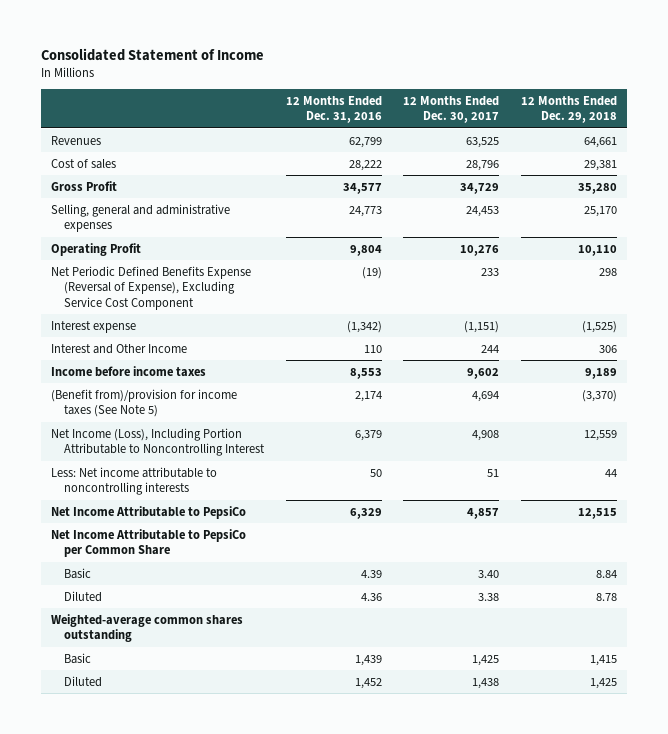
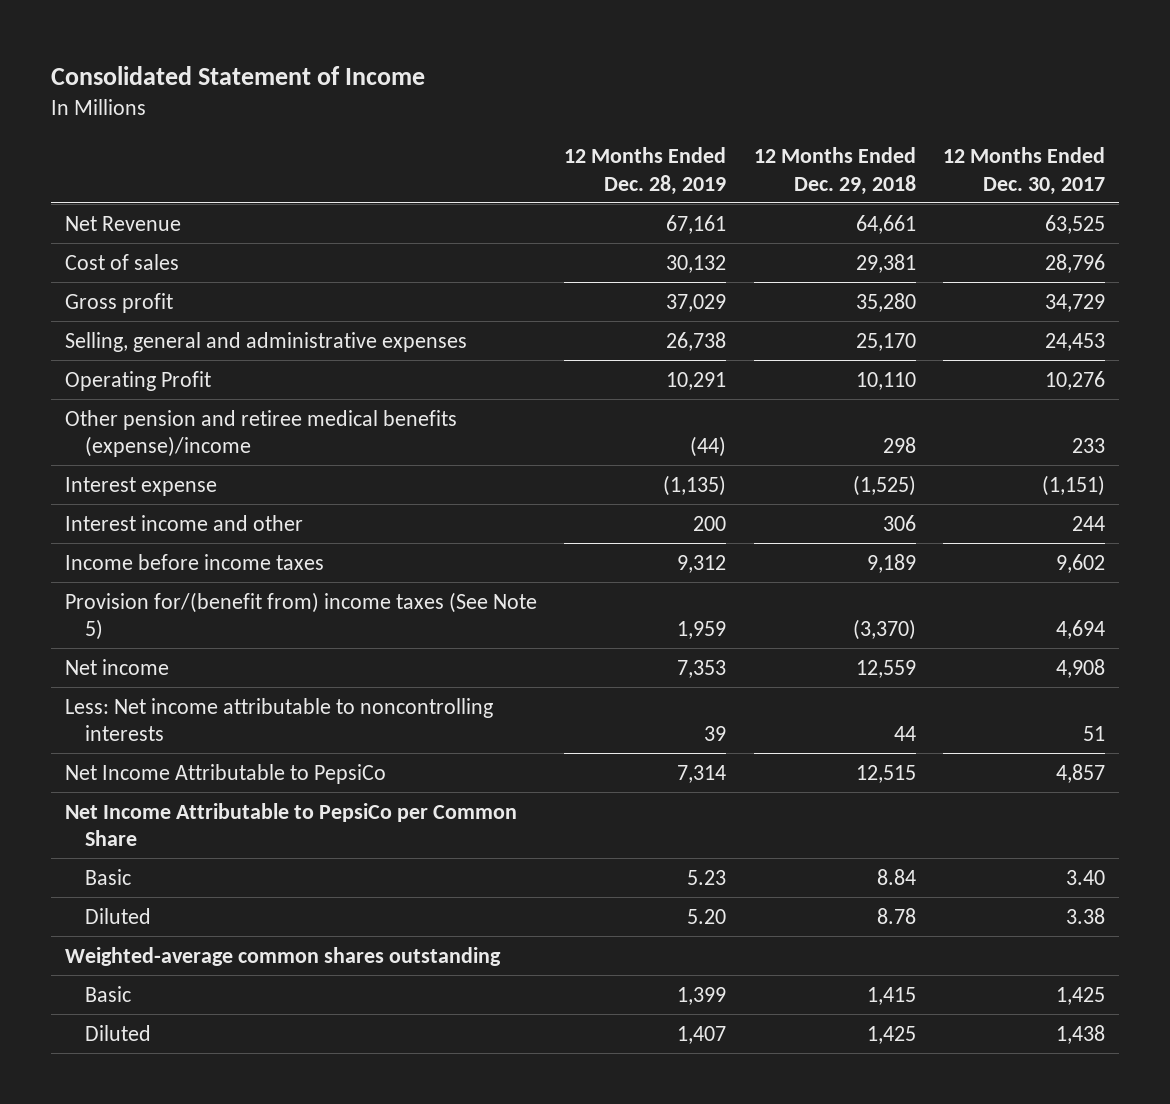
- | 12 Months Ended Dec. 31, 2016 | 12 Months Ended Dec. 30, 2017 | 12 Months Ended Dec. 29, 2018
+ | 12 Months Ended Dec. 28, 2019 | 12 Months Ended Dec. 29, 2018 | 12 Months Ended Dec. 30, 2017
- Revenues | 62,799 | 63,525 | 64,661
+ Net Revenue | 67,161 | 64,661 | 63,525
- Gross Profit | 34,577 | 34,729 | 35,280
+ Gross profit | 37,029 | 35,280 | 34,729
- Net Periodic Defined Benefits Expense (Reversal of Expense), Excluding Service Cost Component | (19) | 233 | 298
+ Other pension and retiree medical benefits (expense)/income | (44) | 298 | 233
- Interest and Other Income | 110 | 244 | 306
+ Interest income and other | 200 | 306 | 244
- (Benefit from)/provision for income taxes (See Note 5) | 2,174 | 4,694 | (3,370)
- Net Income (Loss), Including Portion Attributable to Noncontrolling Interest | 6,379 | 4,908 | 12,559
+ Provision for/(benefit from) income taxes (See Note 5) | 1,959 | (3,370) | 4,694
+ Net income | 7,353 | 12,559 | 4,908

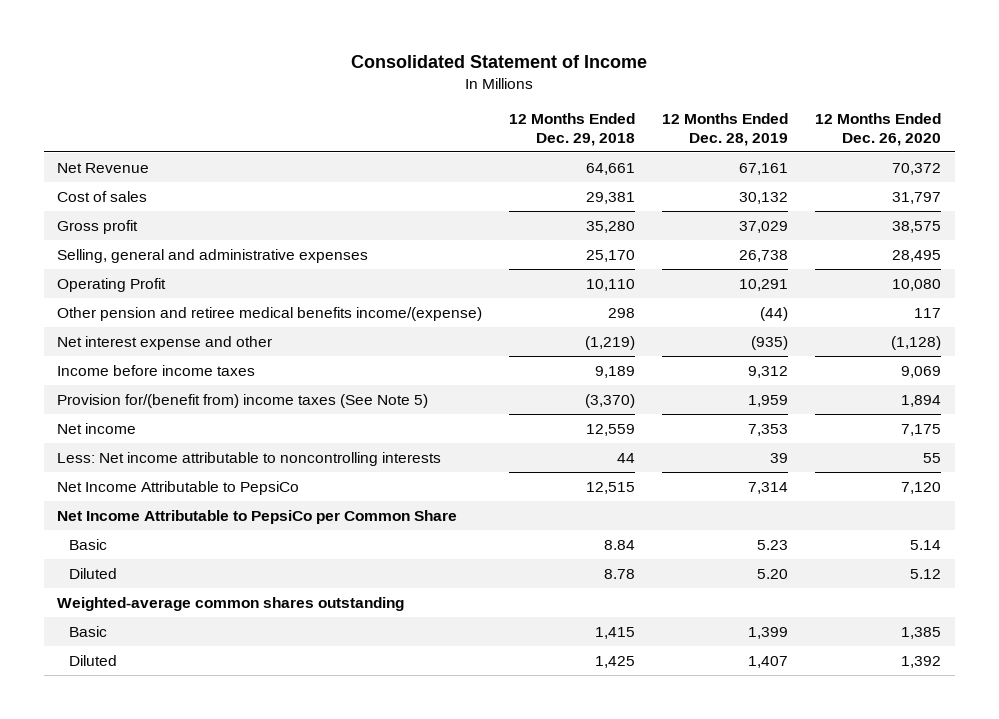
- | 12 Months Ended Dec. 28, 2019 | 12 Months Ended Dec. 29, 2018 | 12 Months Ended Dec. 30, 2017
+ | 12 Months Ended Dec. 29, 2018 | 12 Months Ended Dec. 28, 2019 | 12 Months Ended Dec. 26, 2020
- Other pension and retiree medical benefits (expense)/income | (44) | 298 | 233
- Interest expense | (1,135) | (1,525) | (1,151)
- Interest income and other | 200 | 306 | 244
+ Other pension and retiree medical benefits income/(expense) | 298 | (44) | 117
+ Net interest expense and other | (1,219) | (935) | (1,128)

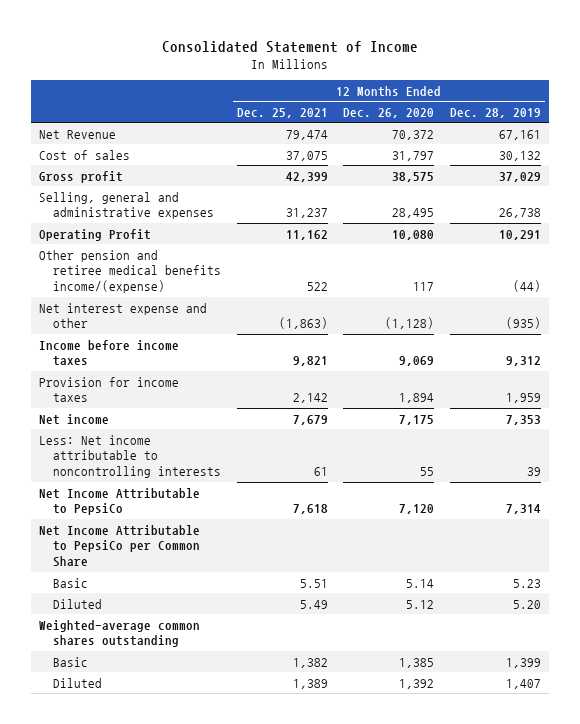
- | 12 Months Ended Dec. 29, 2018 | 12 Months Ended Dec. 28, 2019 | 12 Months Ended Dec. 26, 2020
+ | 12 Months Ended Dec. 25, 2021 | 12 Months Ended Dec. 26, 2020 | 12 Months Ended Dec. 28, 2019
- Provision for/(benefit from) income taxes (See Note 5) | (3,370) | 1,959 | 1,894
+ Provision for income taxes | 2,142 | 1,894 | 1,959

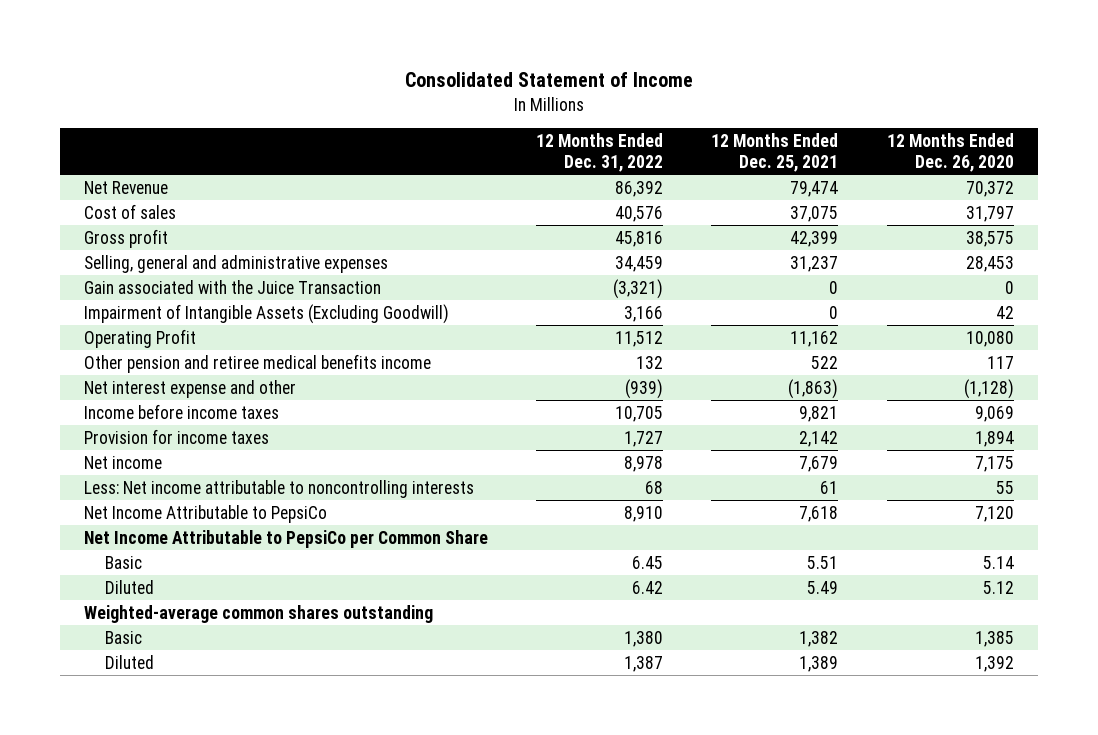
- | 12 Months Ended Dec. 25, 2021 | 12 Months Ended Dec. 26, 2020 | 12 Months Ended Dec. 28, 2019
+ | 12 Months Ended Dec. 31, 2022 | 12 Months Ended Dec. 25, 2021 | 12 Months Ended Dec. 26, 2020
- Selling, general and administrative expenses | 31,237 | 28,495 | 26,738
+ Selling, general and administrative expenses | 34,459 | 31,237 | 28,453
+ Gain associated with the Juice Transaction | (3,321) | 0 | 0
+ Impairment of Intangible Assets (Excluding Goodwill) | 3,166 | 0 | 42
- Other pension and retiree medical benefits income/(expense) | 522 | 117 | (44)
+ Other pension and retiree medical benefits income | 132 | 522 | 117

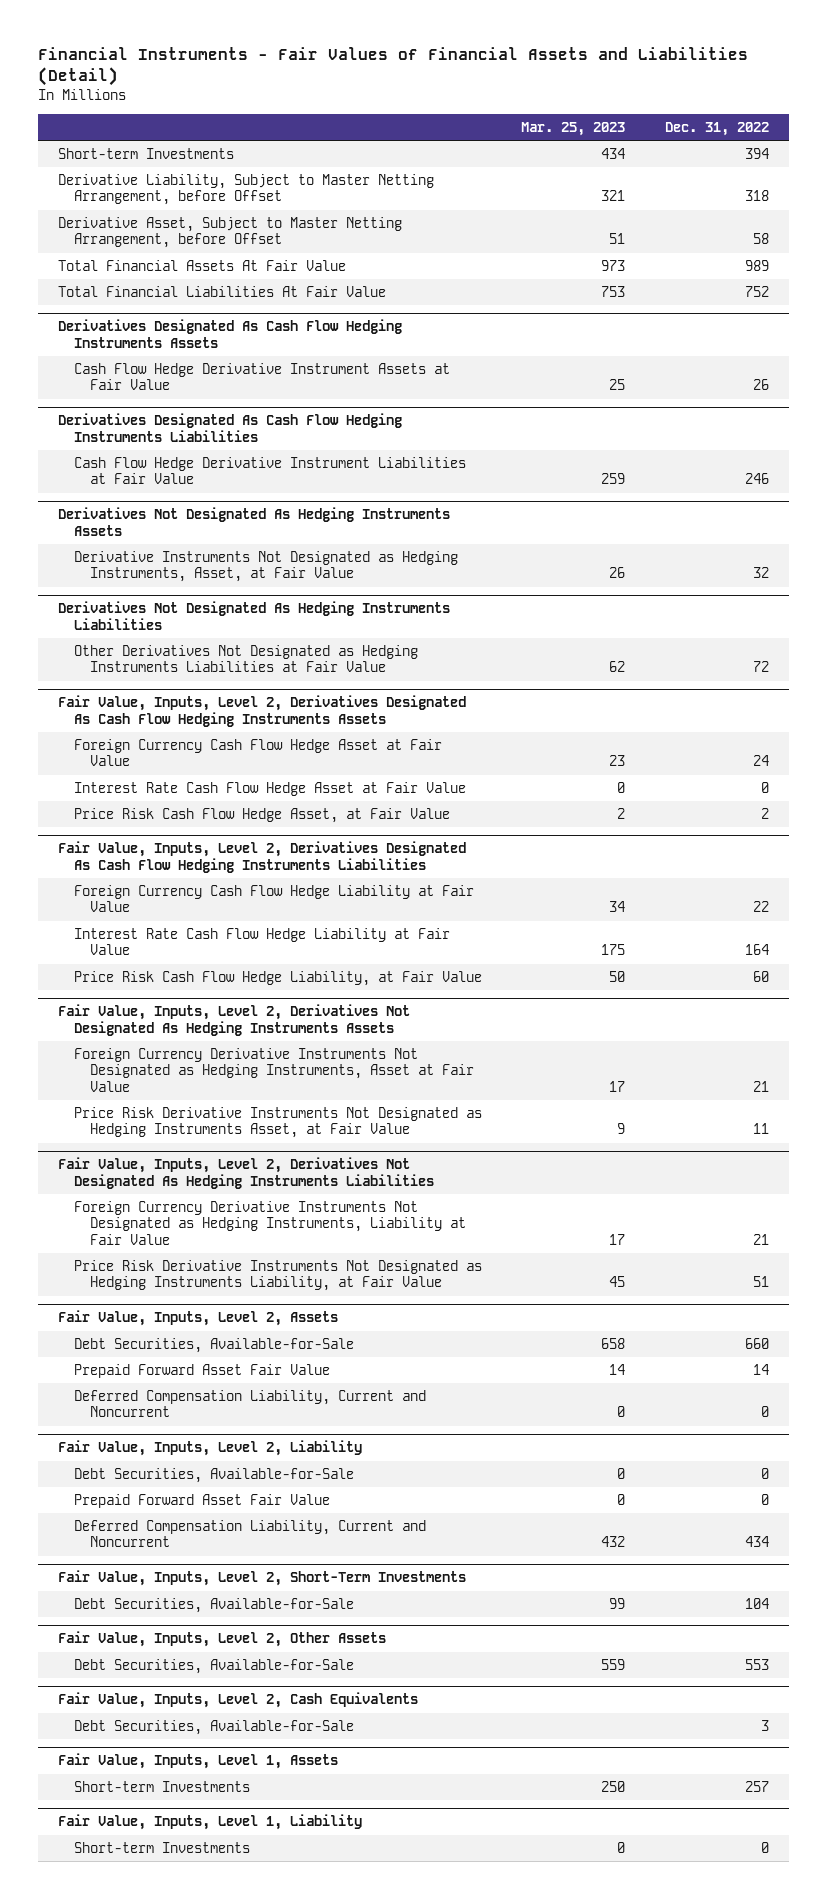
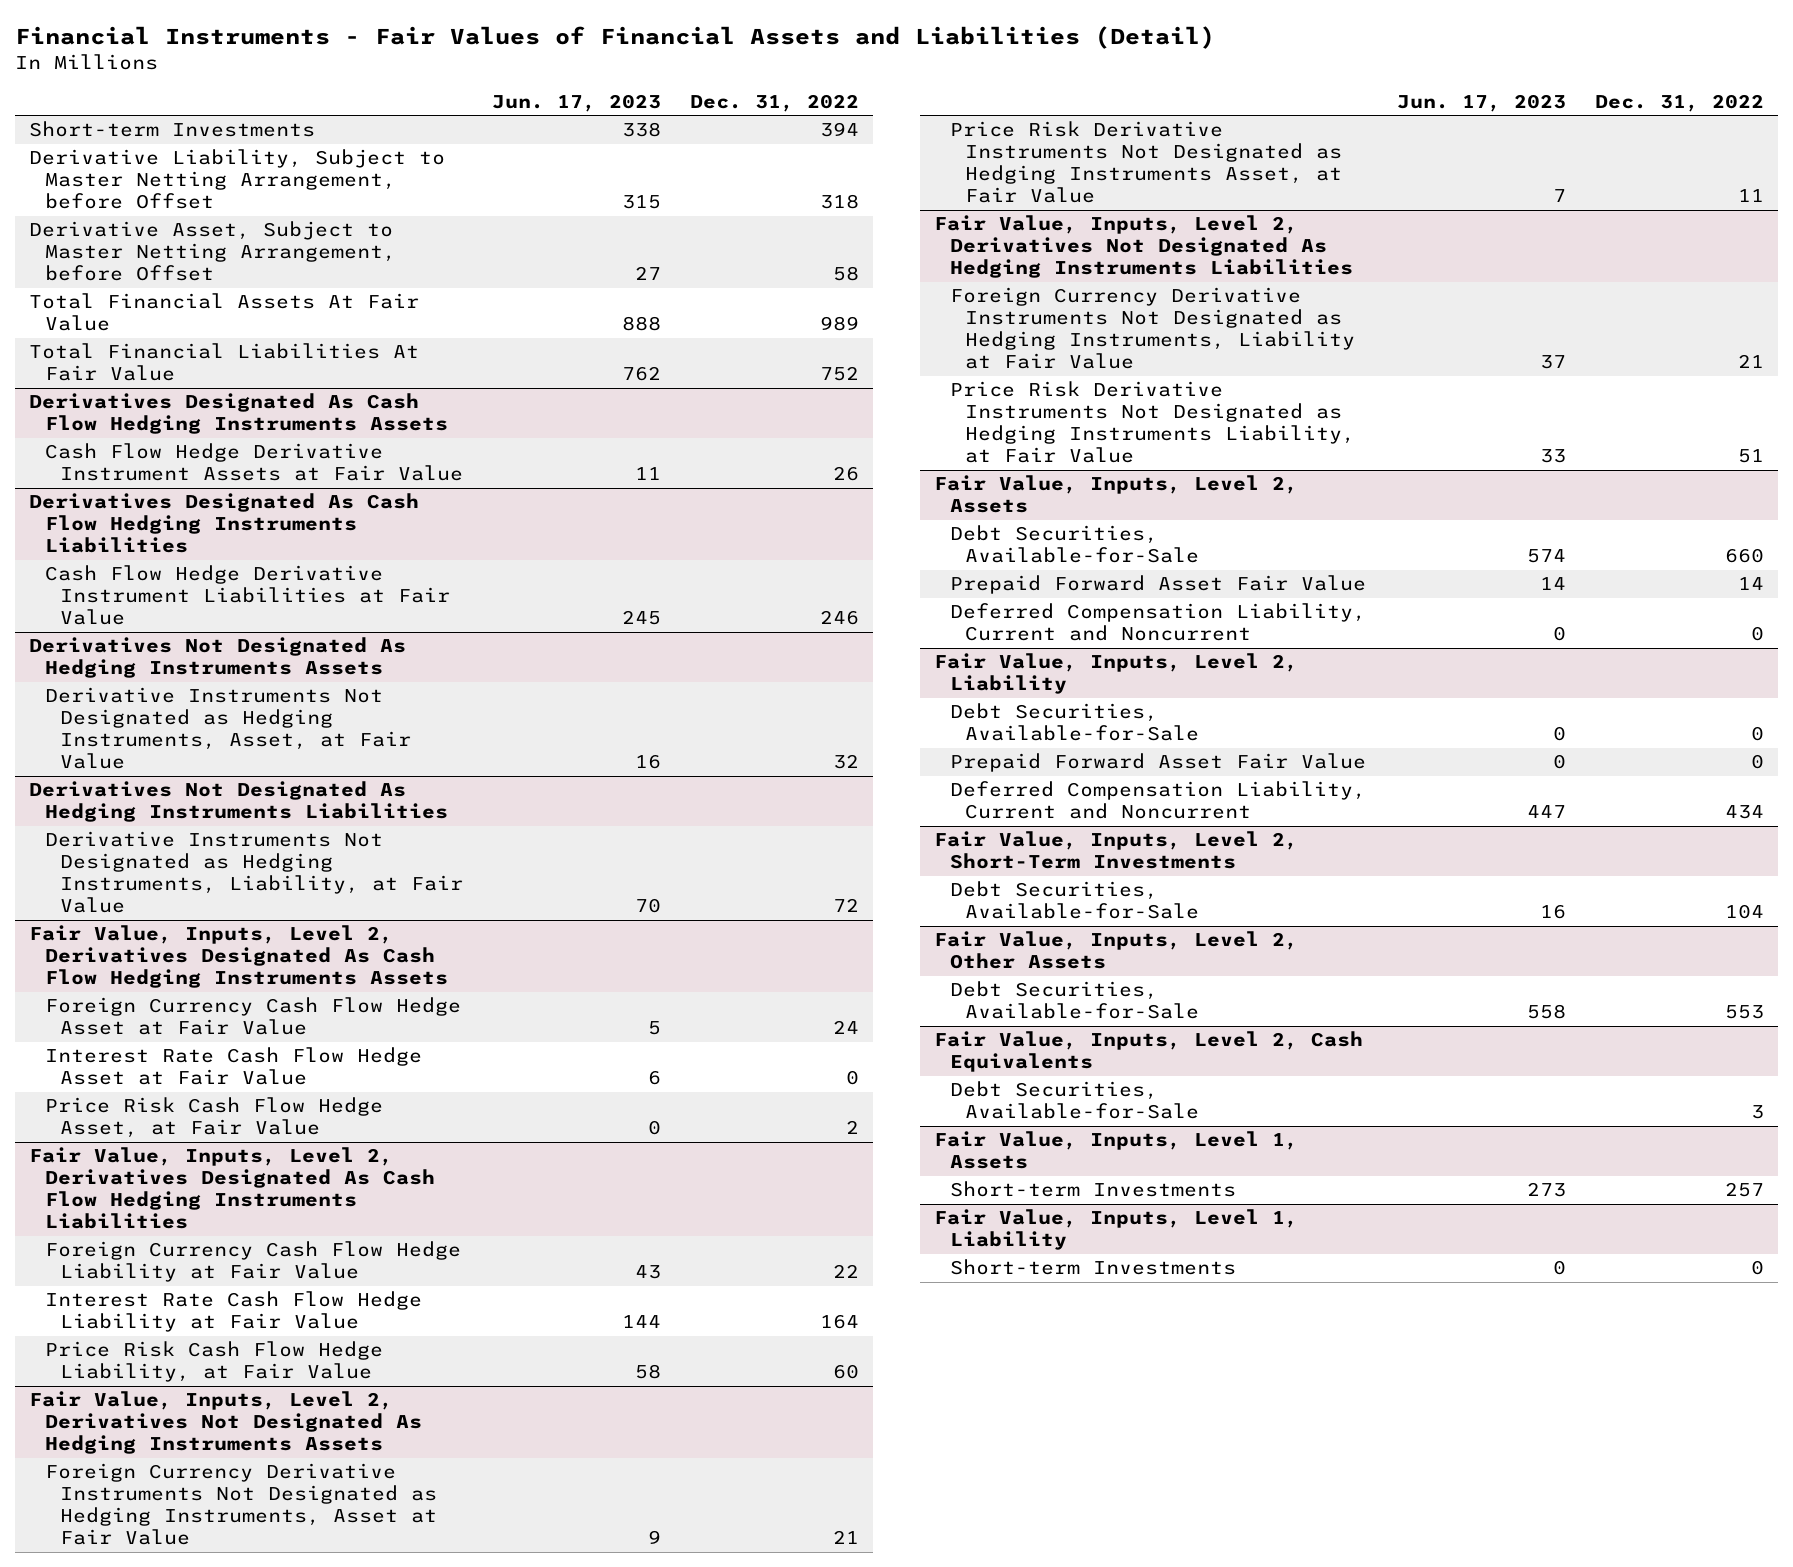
- | Mar. 25, 2023 | Dec. 31, 2022
+ | Jun. 17, 2023 | Dec. 31, 2022
@ Derivatives Not Designated As Hedging Instruments Liabilities
- Other Derivatives Not Designated as Hedging Instruments Liabilities at Fair Value | 62 | 72
+ Derivative Instruments Not Designated as Hedging Instruments, Liability, at Fair Value | 70 | 72

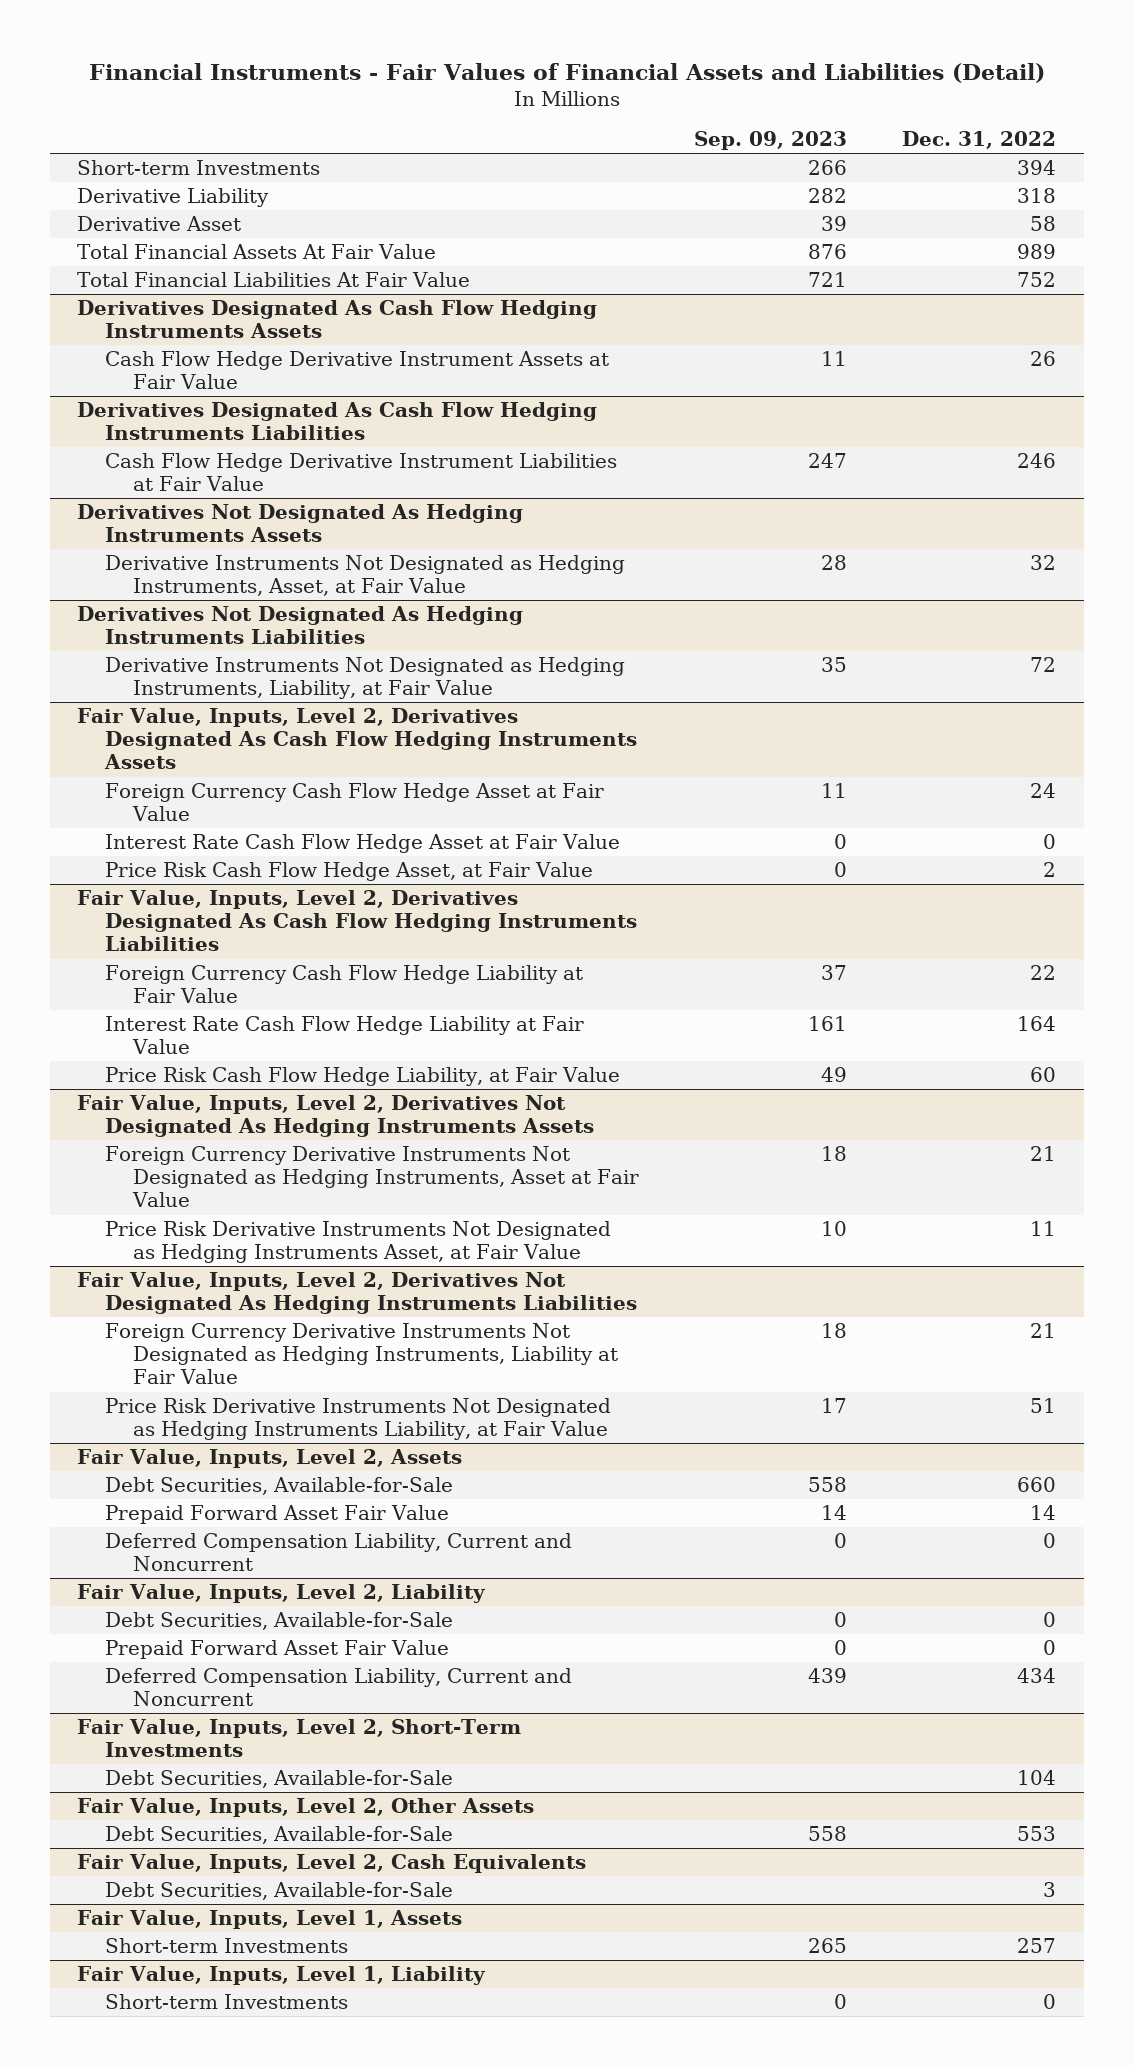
- | Jun. 17, 2023 | Dec. 31, 2022
+ | Sep. 09, 2023 | Dec. 31, 2022
- Derivative Liability, Subject to Master Netting Arrangement, before Offset | 315 | 318
- Derivative Asset, Subject to Master Netting Arrangement, before Offset | 27 | 58
+ Derivative Liability | 282 | 318
+ Derivative Asset | 39 | 58

